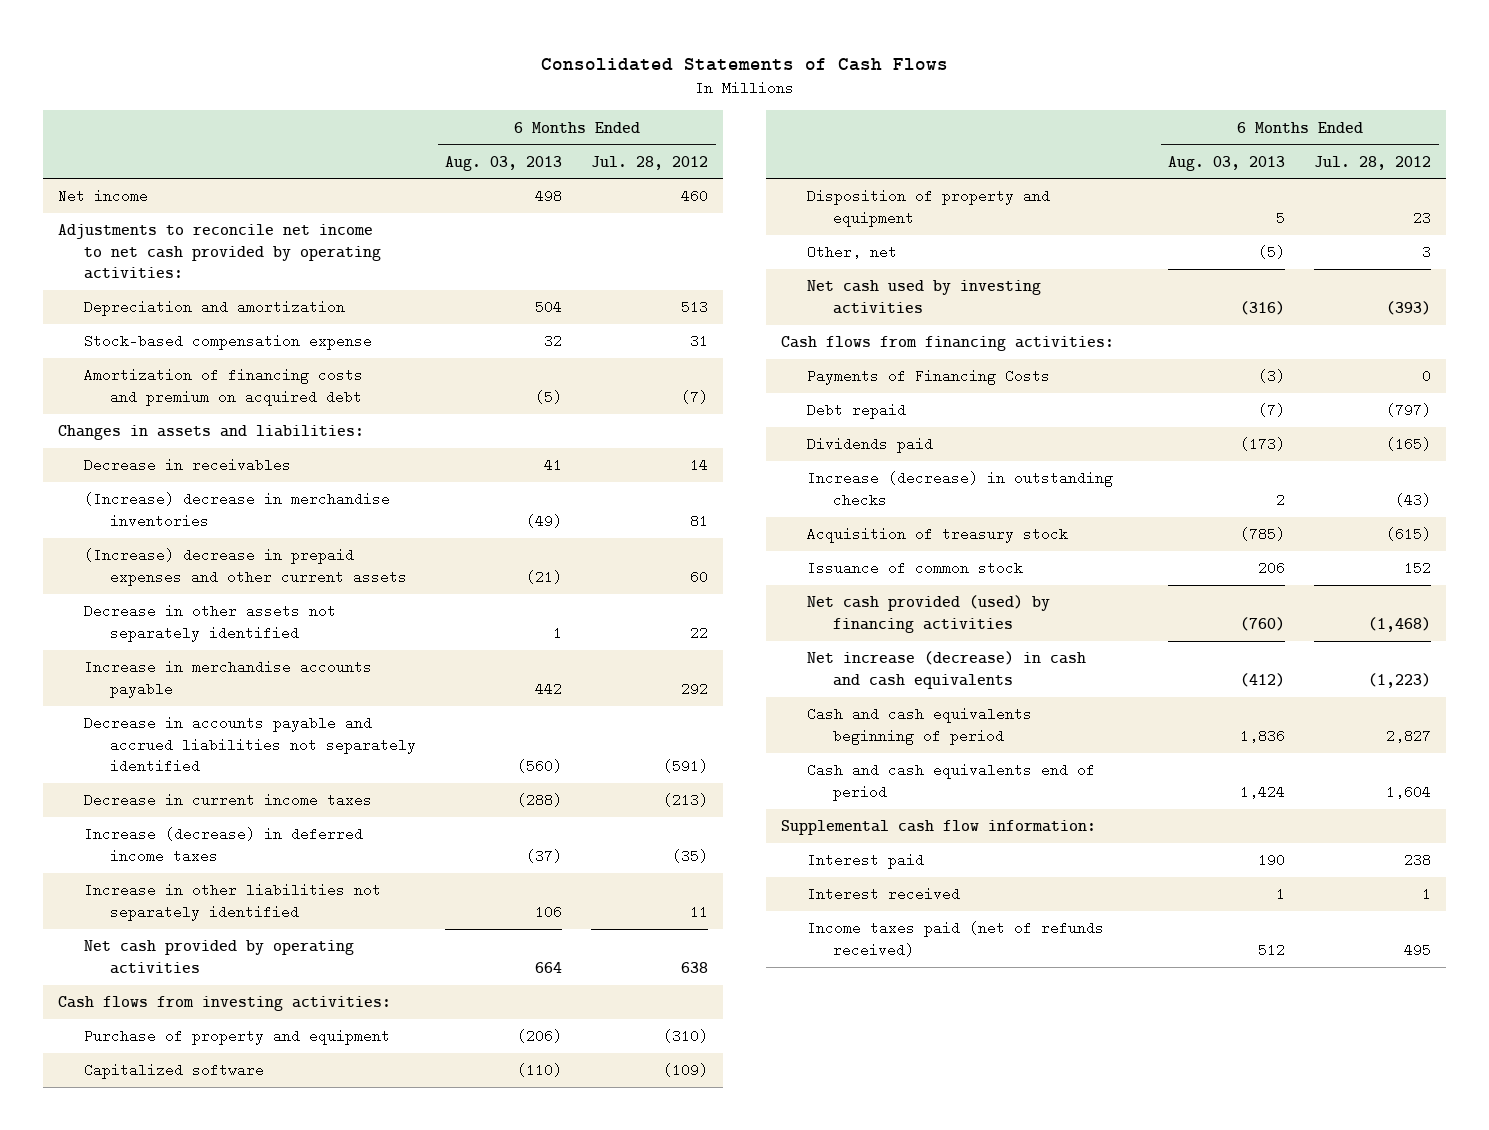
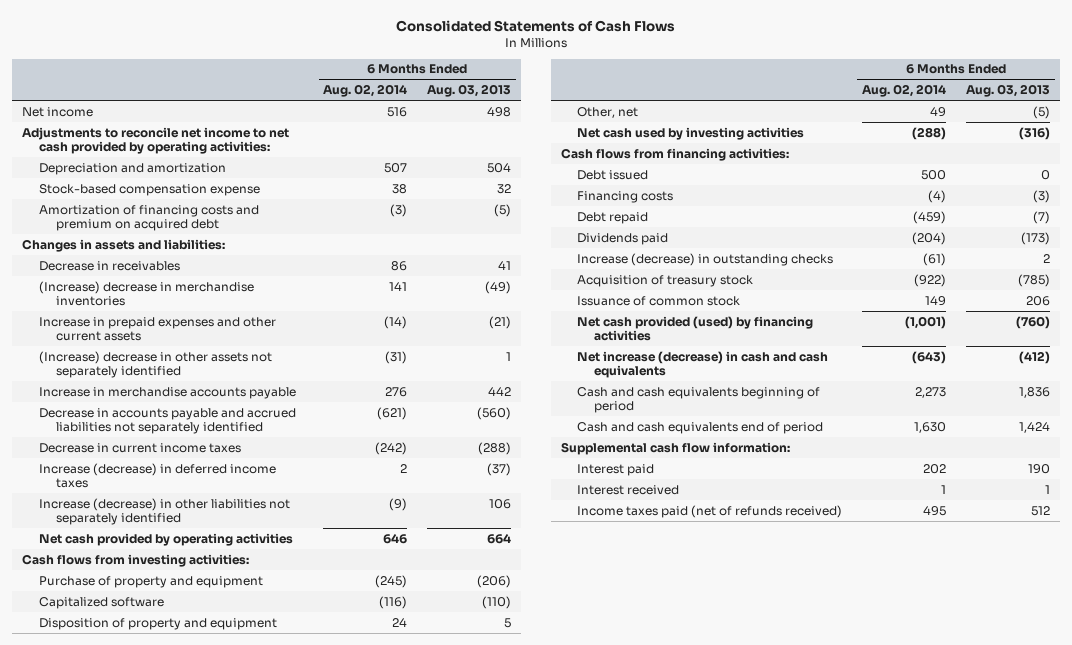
- | 6 Months Ended Aug. 03, 2013 | 6 Months Ended Jul. 28, 2012
+ | 6 Months Ended Aug. 02, 2014 | 6 Months Ended Aug. 03, 2013
- (Increase) decrease in prepaid expenses and other current assets | (21) | 60
- Decrease in other assets not separately identified | 1 | 22
+ Increase in prepaid expenses and other current assets | (14) | (21)
+ (Increase) decrease in other assets not separately identified | (31) | 1
- Increase in other liabilities not separately identified | 106 | 11
+ Increase (decrease) in other liabilities not separately identified | (9) | 106
- Payments of Financing Costs | (3) | 0
+ Debt issued | 500 | 0
+ Financing costs | (4) | (3)

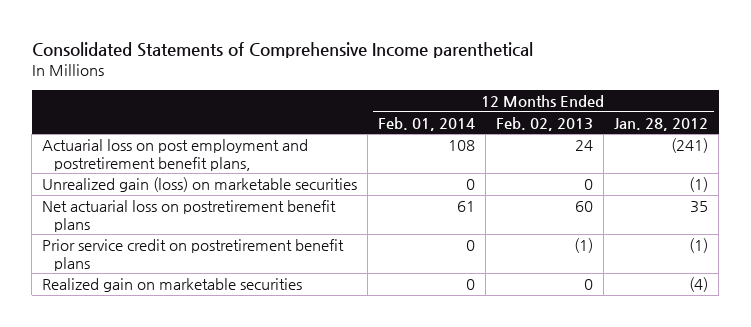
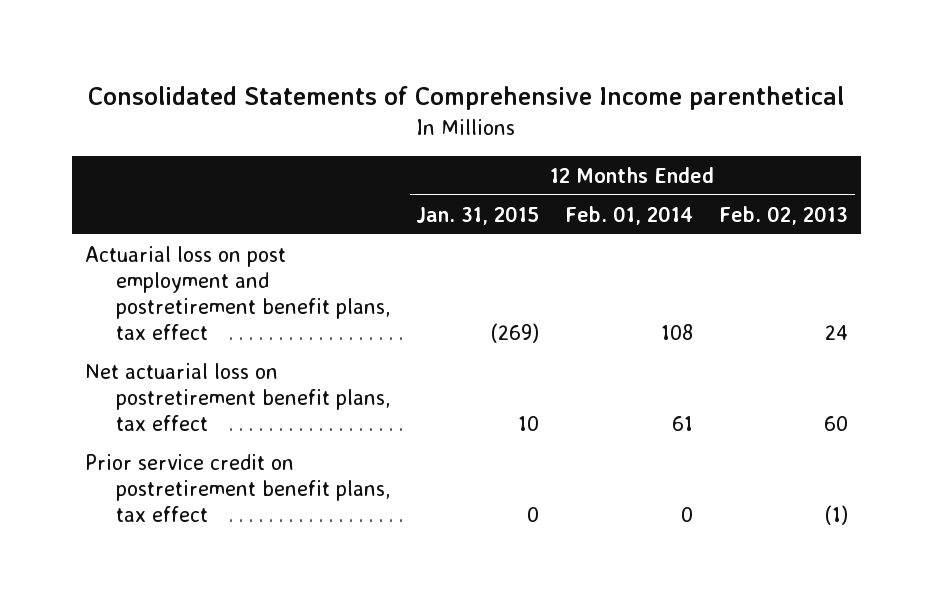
- | 12 Months Ended Feb. 01, 2014 | 12 Months Ended Feb. 02, 2013 | 12 Months Ended Jan. 28, 2012
+ | 12 Months Ended Jan. 31, 2015 | 12 Months Ended Feb. 01, 2014 | 12 Months Ended Feb. 02, 2013
- Actuarial loss on post employment and postretirement benefit plans, | 108 | 24 | (241)
- Unrealized gain (loss) on marketable securities | 0 | 0 | (1)
- Net actuarial loss on postretirement benefit plans | 61 | 60 | 35
- Prior service credit on postretirement benefit plans | 0 | (1) | (1)
- Realized gain on marketable securities | 0 | 0 | (4)
+ Actuarial loss on post employment and postretirement benefit plans, tax effect | (269) | 108 | 24
+ Net actuarial loss on postretirement benefit plans, tax effect | 10 | 61 | 60
+ Prior service credit on postretirement benefit plans, tax effect | 0 | 0 | (1)

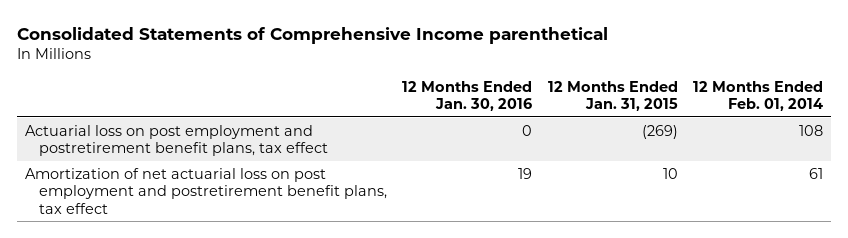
- | 12 Months Ended Jan. 31, 2015 | 12 Months Ended Feb. 01, 2014 | 12 Months Ended Feb. 02, 2013
+ | 12 Months Ended Jan. 30, 2016 | 12 Months Ended Jan. 31, 2015 | 12 Months Ended Feb. 01, 2014
- Net actuarial loss on postretirement benefit plans, tax effect | 10 | 61 | 60
- Prior service credit on postretirement benefit plans, tax effect | 0 | 0 | (1)
+ Amortization of net actuarial loss on post employment and postretirement benefit plans, tax effect | 19 | 10 | 61

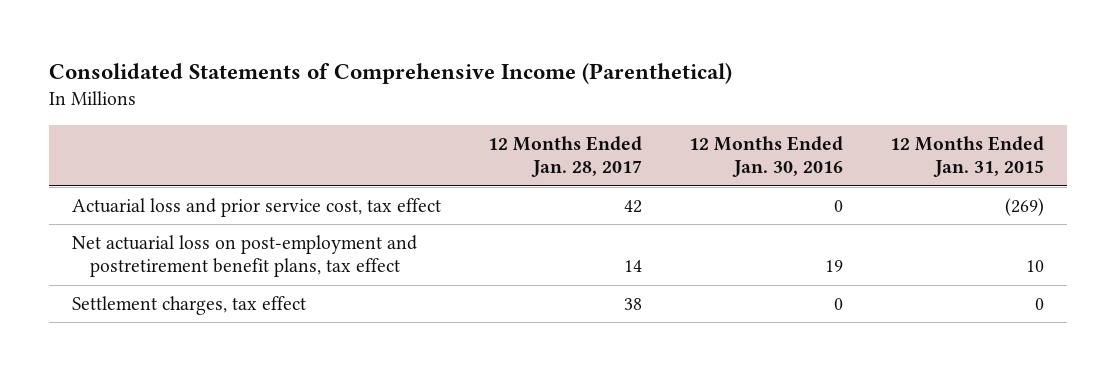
- Consolidated Statements of Comprehensive Income parenthetical
+ Consolidated Statements of Comprehensive Income (Parenthetical)
- | 12 Months Ended Jan. 30, 2016 | 12 Months Ended Jan. 31, 2015 | 12 Months Ended Feb. 01, 2014
+ | 12 Months Ended Jan. 28, 2017 | 12 Months Ended Jan. 30, 2016 | 12 Months Ended Jan. 31, 2015
- Actuarial loss on post employment and postretirement benefit plans, tax effect | 0 | (269) | 108
- Amortization of net actuarial loss on post employment and postretirement benefit plans, tax effect | 19 | 10 | 61
+ Actuarial loss and prior service cost, tax effect | 42 | 0 | (269)
+ Net actuarial loss on post-employment and postretirement benefit plans, tax effect | 14 | 19 | 10
+ Settlement charges, tax effect | 38 | 0 | 0

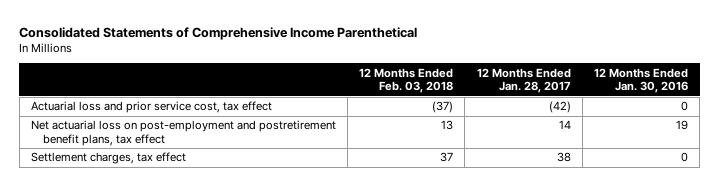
- Consolidated Statements of Comprehensive Income (Parenthetical)
+ Consolidated Statements of Comprehensive Income Parenthetical
- | 12 Months Ended Jan. 28, 2017 | 12 Months Ended Jan. 30, 2016 | 12 Months Ended Jan. 31, 2015
+ | 12 Months Ended Feb. 03, 2018 | 12 Months Ended Jan. 28, 2017 | 12 Months Ended Jan. 30, 2016
- Actuarial loss and prior service cost, tax effect | 42 | 0 | (269)
+ Actuarial loss and prior service cost, tax effect | (37) | (42) | 0

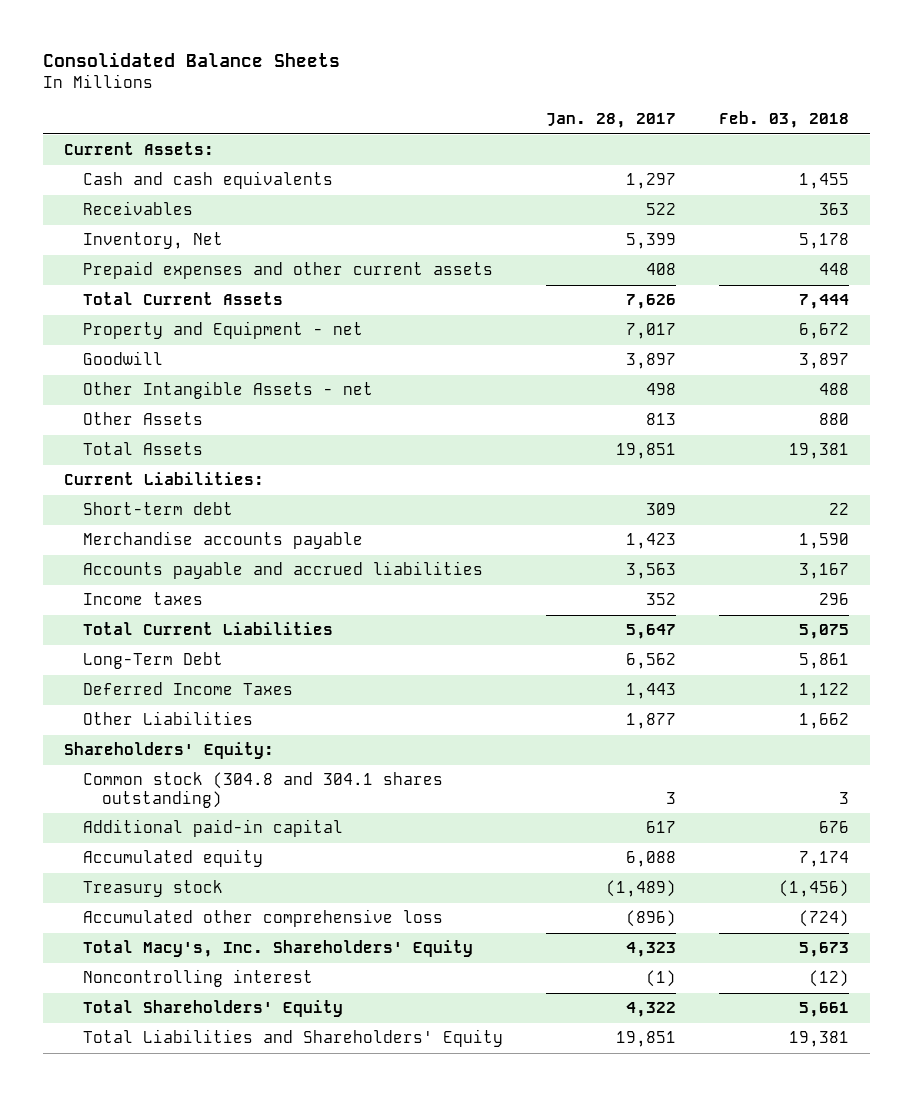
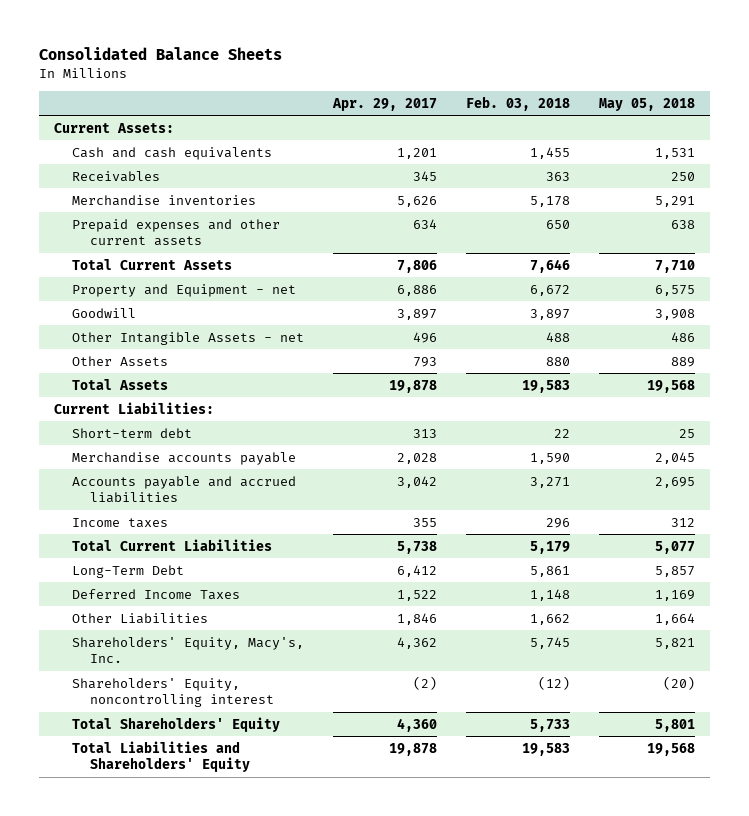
- | Jan. 28, 2017 | Feb. 03, 2018
+ | Apr. 29, 2017 | Feb. 03, 2018 | May 05, 2018
- Inventory, Net | 5,399 | 5,178
- Prepaid expenses and other current assets | 408 | 448
- Total Current Assets | 7,626 | 7,444
+ Merchandise inventories | 5,626 | 5,178 | 5,291
+ Prepaid expenses and other current assets | 634 | 650 | 638
+ Total Current Assets | 7,806 | 7,646 | 7,710
- Total Assets | 19,851 | 19,381
+ Total Assets | 19,878 | 19,583 | 19,568
- Accounts payable and accrued liabilities | 3,563 | 3,167
+ Accounts payable and accrued liabilities | 3,042 | 3,271 | 2,695
- Total Current Liabilities | 5,647 | 5,075
+ Total Current Liabilities | 5,738 | 5,179 | 5,077
- Deferred Income Taxes | 1,443 | 1,122
+ Deferred Income Taxes | 1,522 | 1,148 | 1,169
- Shareholders' Equity:
- Common stock (304.8 and 304.1 shares outstanding) | 3 | 3
- Additional paid-in capital | 617 | 676
- Accumulated equity | 6,088 | 7,174
- Treasury stock | (1,489) | (1,456)
- Accumulated other comprehensive loss | (896) | (724)
- Total Macy's, Inc. Shareholders' Equity | 4,323 | 5,673
- Noncontrolling interest | (1) | (12)
- Total Shareholders' Equity | 4,322 | 5,661
- Total Liabilities and Shareholders' Equity | 19,851 | 19,381
+ Shareholders' Equity, Macy's, Inc. | 4,362 | 5,745 | 5,821
+ Shareholders' Equity, noncontrolling interest | (2) | (12) | (20)
+ Total Shareholders' Equity | 4,360 | 5,733 | 5,801
+ Total Liabilities and Shareholders' Equity | 19,878 | 19,583 | 19,568

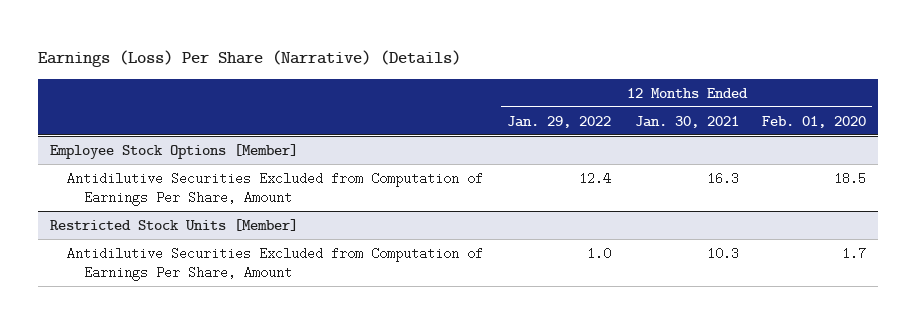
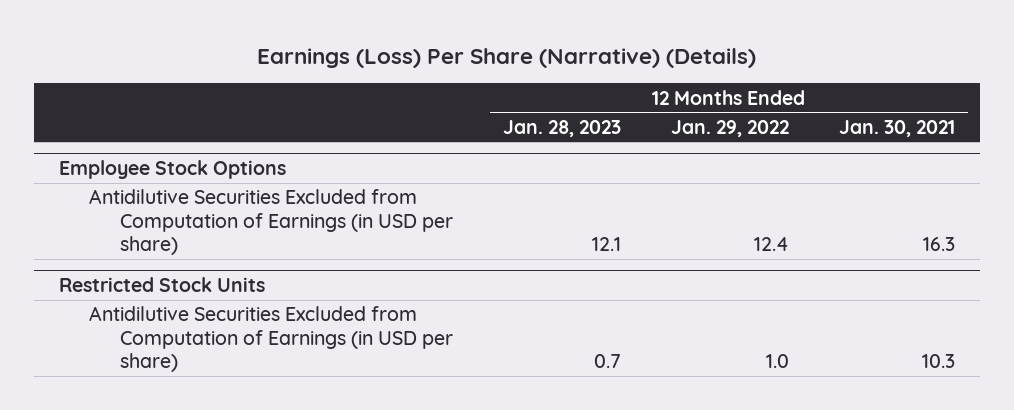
- | 12 Months Ended Jan. 29, 2022 | 12 Months Ended Jan. 30, 2021 | 12 Months Ended Feb. 01, 2020
+ | 12 Months Ended Jan. 28, 2023 | 12 Months Ended Jan. 29, 2022 | 12 Months Ended Jan. 30, 2021
- Employee Stock Options [Member]
- Antidilutive Securities Excluded from Computation of Earnings Per Share, Amount | 12.4 | 16.3 | 18.5
- Restricted Stock Units [Member]
- Antidilutive Securities Excluded from Computation of Earnings Per Share, Amount | 1.0 | 10.3 | 1.7
+ Employee Stock Options
+ Antidilutive Securities Excluded from Computation of Earnings (in USD per share) | 12.1 | 12.4 | 16.3
+ Restricted Stock Units
+ Antidilutive Securities Excluded from Computation of Earnings (in USD per share) | 0.7 | 1.0 | 10.3

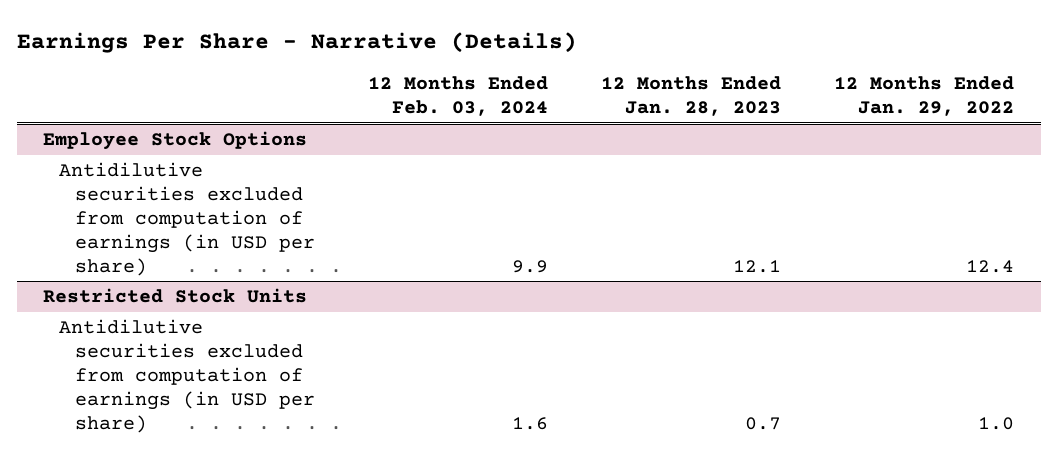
- Earnings (Loss) Per Share (Narrative) (Details)
+ Earnings Per Share - Narrative (Details)
- | 12 Months Ended Jan. 28, 2023 | 12 Months Ended Jan. 29, 2022 | 12 Months Ended Jan. 30, 2021
+ | 12 Months Ended Feb. 03, 2024 | 12 Months Ended Jan. 28, 2023 | 12 Months Ended Jan. 29, 2022
@ Employee Stock Options
- Antidilutive Securities Excluded from Computation of Earnings (in USD per share) | 12.1 | 12.4 | 16.3
+ Antidilutive securities excluded from computation of earnings (in USD per share) | 9.9 | 12.1 | 12.4
@ Restricted Stock Units
- Antidilutive Securities Excluded from Computation of Earnings (in USD per share) | 0.7 | 1.0 | 10.3
+ Antidilutive securities excluded from computation of earnings (in USD per share) | 1.6 | 0.7 | 1.0

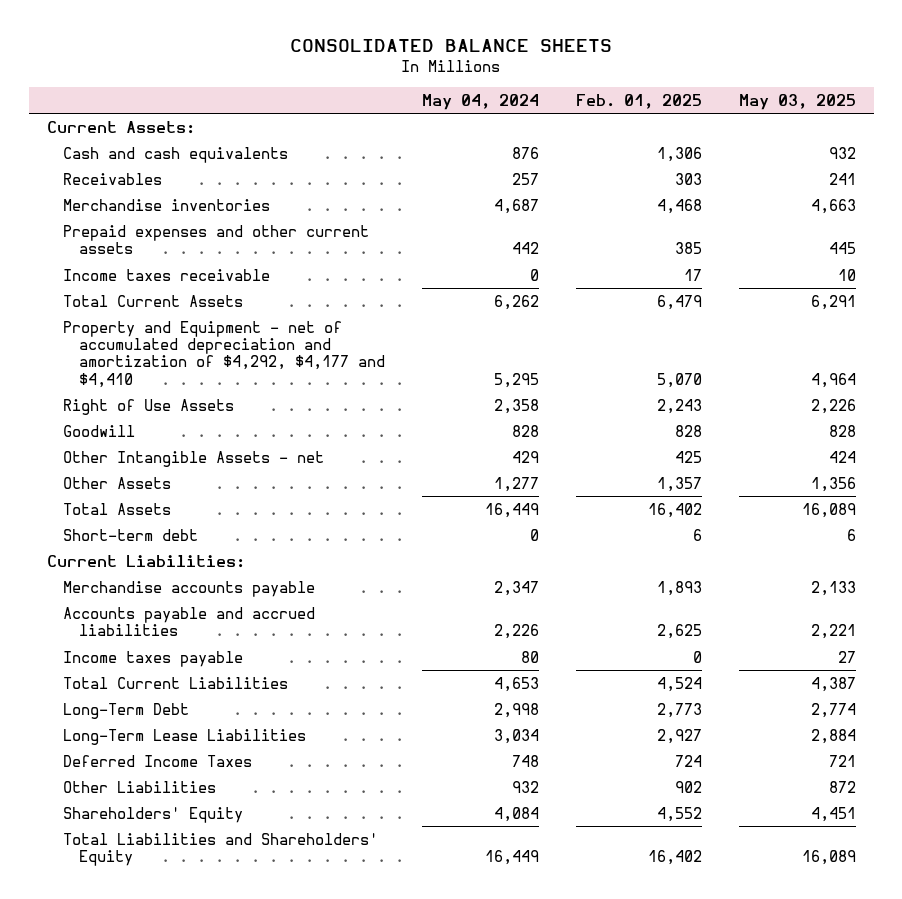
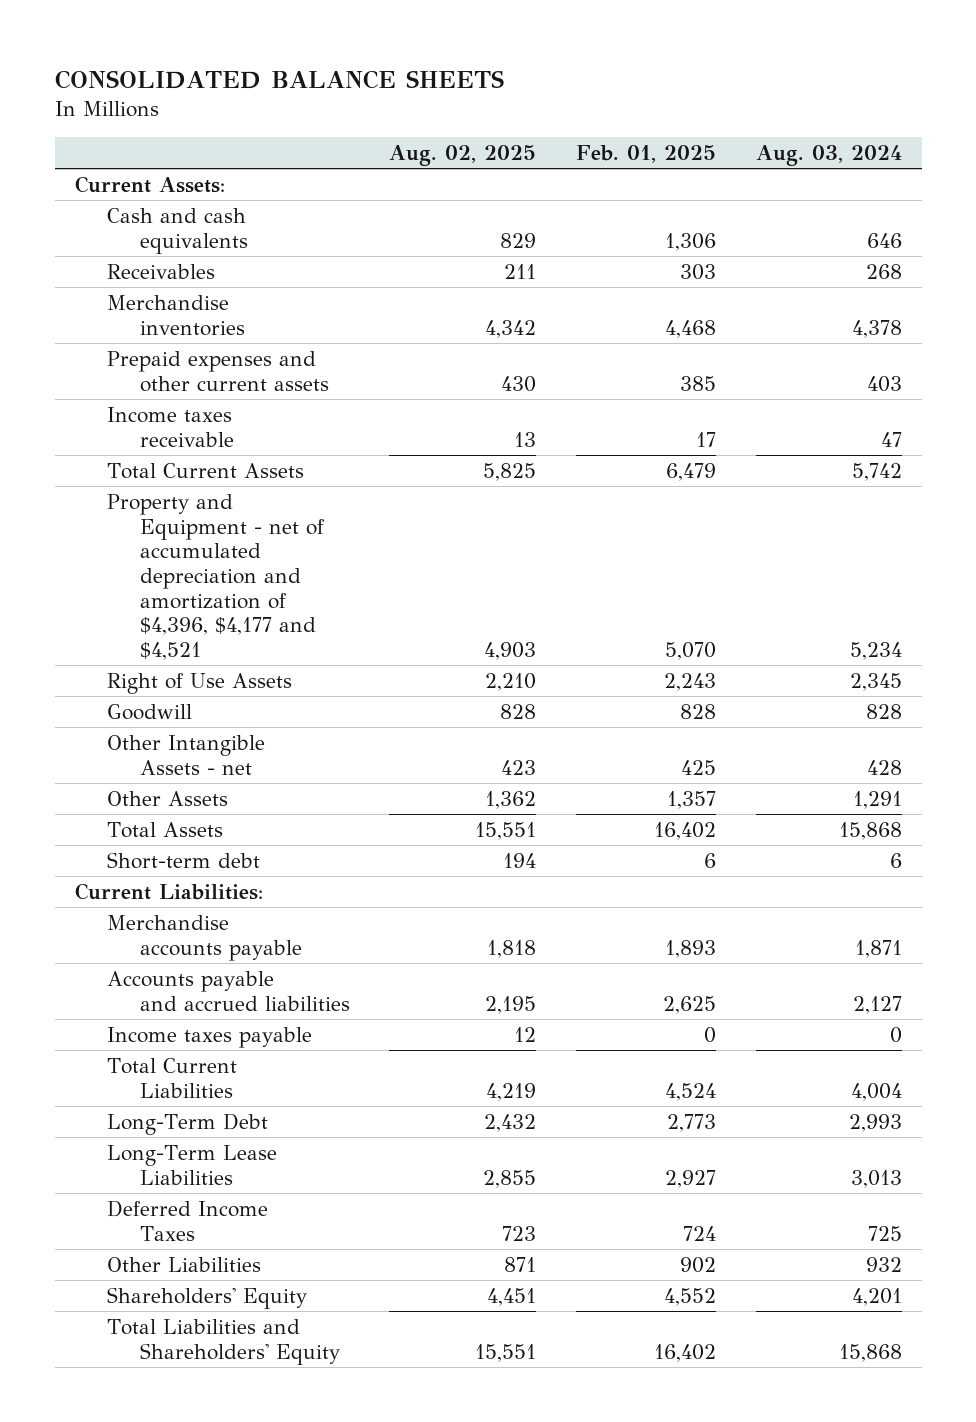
- | May 04, 2024 | Feb. 01, 2025 | May 03, 2025
+ | Aug. 02, 2025 | Feb. 01, 2025 | Aug. 03, 2024
- Property and Equipment - net of accumulated depreciation and amortization of $4,292, $4,177 and $4,410 | 5,295 | 5,070 | 4,964
+ Property and Equipment - net of accumulated depreciation and amortization of $4,396, $4,177 and $4,521 | 4,903 | 5,070 | 5,234

